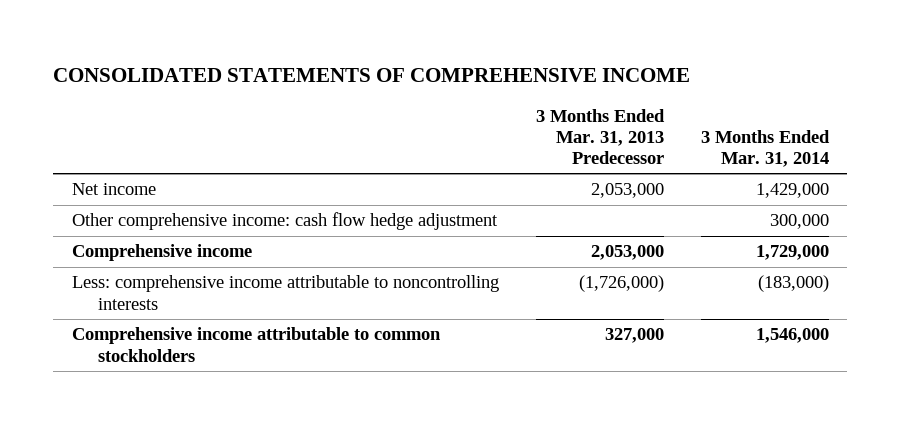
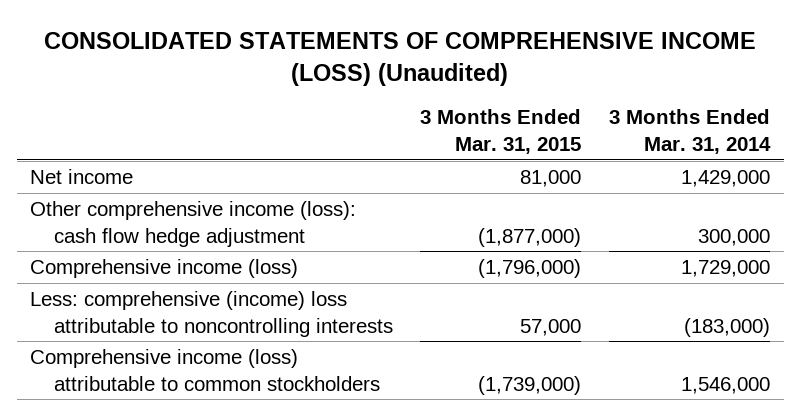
- CONSOLIDATED STATEMENTS OF COMPREHENSIVE INCOME
+ CONSOLIDATED STATEMENTS OF COMPREHENSIVE INCOME (LOSS) (Unaudited)
- | 3 Months Ended Mar. 31, 2013 Predecessor | 3 Months Ended Mar. 31, 2014
+ | 3 Months Ended Mar. 31, 2015 | 3 Months Ended Mar. 31, 2014
- Other comprehensive income: cash flow hedge adjustment | | 300,000
- Comprehensive income | 2,053,000 | 1,729,000
- Less: comprehensive income attributable to noncontrolling interests | (1,726,000) | (183,000)
- Comprehensive income attributable to common stockholders | 327,000 | 1,546,000
+ Other comprehensive income (loss): cash flow hedge adjustment | (1,877,000) | 300,000
+ Comprehensive income (loss) | (1,796,000) | 1,729,000
+ Less: comprehensive (income) loss attributable to noncontrolling interests | 57,000 | (183,000)
+ Comprehensive income (loss) attributable to common stockholders | (1,739,000) | 1,546,000

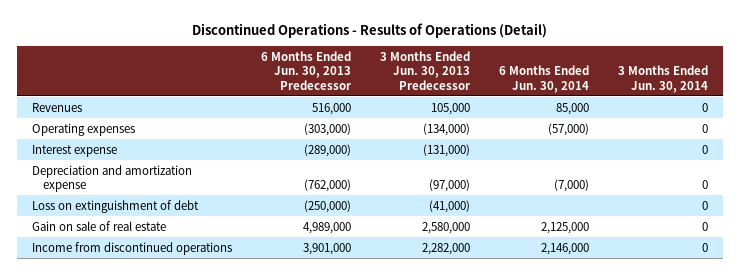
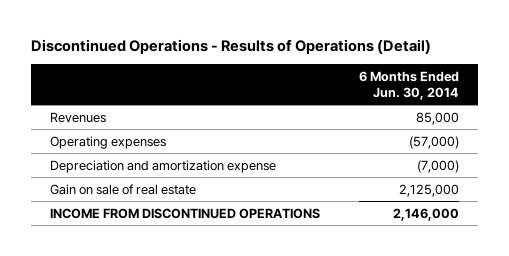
- | 6 Months Ended Jun. 30, 2013 Predecessor | 3 Months Ended Jun. 30, 2013 Predecessor | 6 Months Ended Jun. 30, 2014 | 3 Months Ended Jun. 30, 2014
+ | 6 Months Ended Jun. 30, 2014
- Interest expense | (289,000) | (131,000) | | 0
- Loss on extinguishment of debt | (250,000) | (41,000) | | 0
- Income from discontinued operations | 3,901,000 | 2,282,000 | 2,146,000 | 0
+ INCOME FROM DISCONTINUED OPERATIONS | 2,146,000

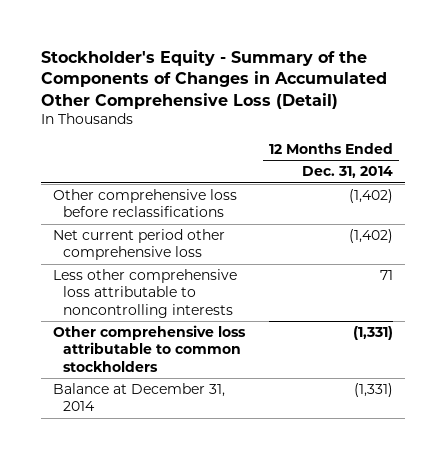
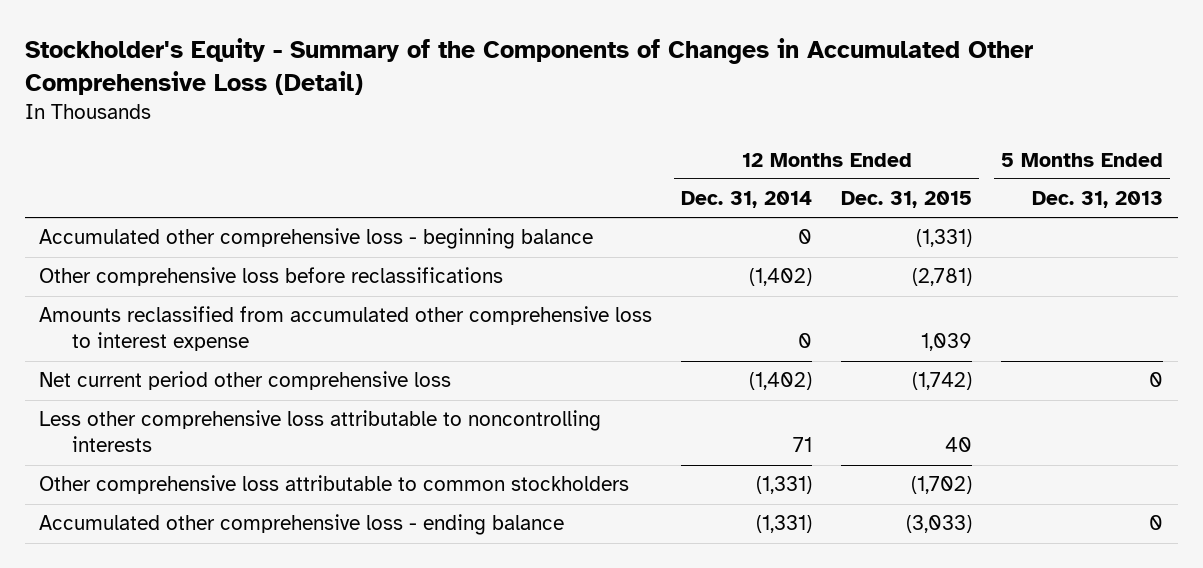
- | 12 Months Ended Dec. 31, 2014
+ | 12 Months Ended Dec. 31, 2014 | 12 Months Ended Dec. 31, 2015 | 5 Months Ended Dec. 31, 2013
+ Accumulated other comprehensive loss - beginning balance | 0 | (1,331) |
+ Amounts reclassified from accumulated other comprehensive loss to interest expense | 0 | 1,039 |
- Balance at December 31, 2014 | (1,331)
+ Accumulated other comprehensive loss - ending balance | (1,331) | (3,033) | 0

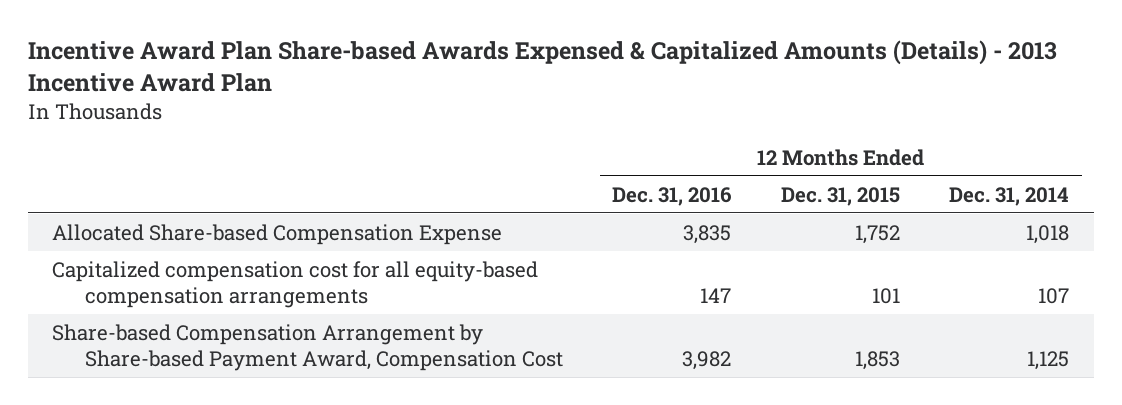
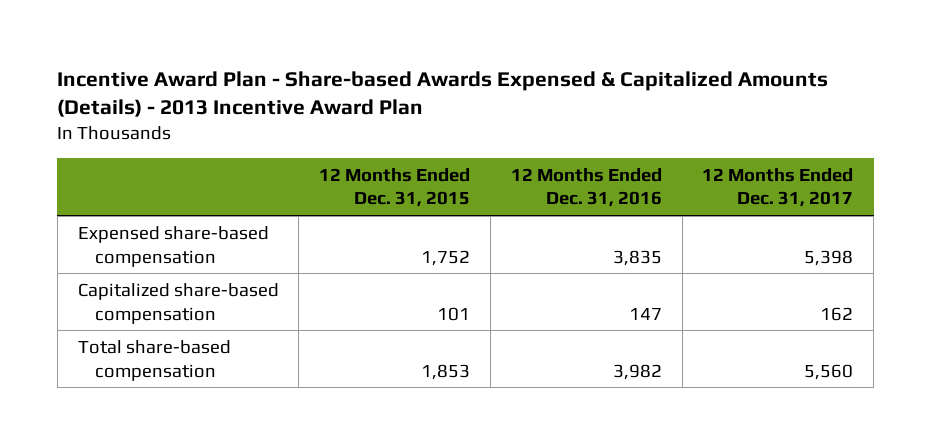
- Incentive Award Plan Share-based Awards Expensed & Capitalized Amounts (Details) - 2013 Incentive Award Plan
+ Incentive Award Plan - Share-based Awards Expensed & Capitalized Amounts (Details) - 2013 Incentive Award Plan
- | 12 Months Ended Dec. 31, 2016 | 12 Months Ended Dec. 31, 2015 | 12 Months Ended Dec. 31, 2014
+ | 12 Months Ended Dec. 31, 2015 | 12 Months Ended Dec. 31, 2016 | 12 Months Ended Dec. 31, 2017
- Allocated Share-based Compensation Expense | 3,835 | 1,752 | 1,018
- Capitalized compensation cost for all equity-based compensation arrangements | 147 | 101 | 107
- Share-based Compensation Arrangement by Share-based Payment Award, Compensation Cost | 3,982 | 1,853 | 1,125
+ Expensed share-based compensation | 1,752 | 3,835 | 5,398
+ Capitalized share-based compensation | 101 | 147 | 162
+ Total share-based compensation | 1,853 | 3,982 | 5,560

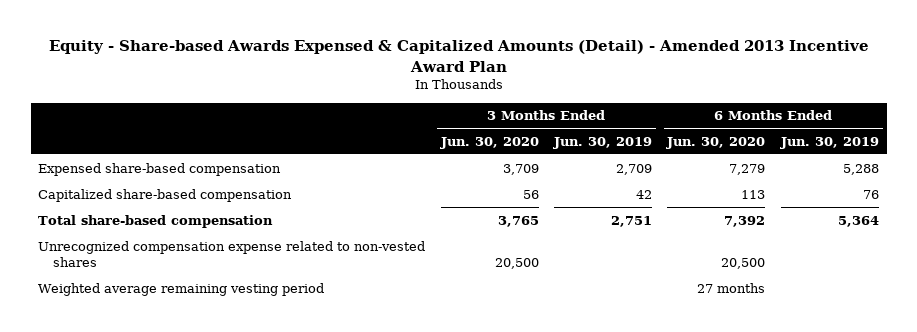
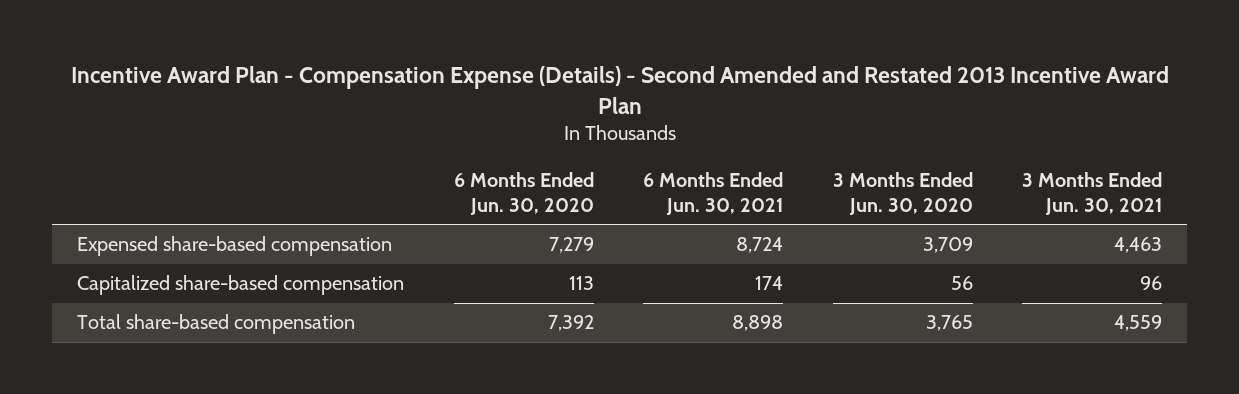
- Equity - Share-based Awards Expensed & Capitalized Amounts (Detail) - Amended 2013 Incentive Award Plan
+ Incentive Award Plan - Compensation Expense (Details) - Second Amended and Restated 2013 Incentive Award Plan
- | 3 Months Ended Jun. 30, 2020 | 3 Months Ended Jun. 30, 2019 | 6 Months Ended Jun. 30, 2020 | 6 Months Ended Jun. 30, 2019
+ | 6 Months Ended Jun. 30, 2020 | 6 Months Ended Jun. 30, 2021 | 3 Months Ended Jun. 30, 2020 | 3 Months Ended Jun. 30, 2021
- Unrecognized compensation expense related to non-vested shares | 20,500 | | 20,500 |
- Weighted average remaining vesting period | | | 27 months |

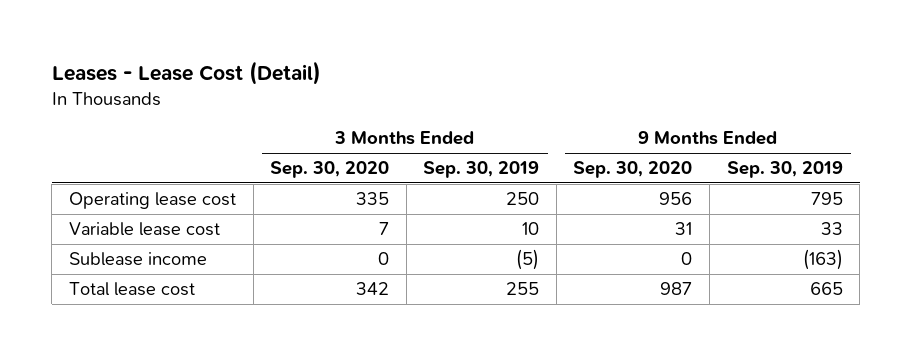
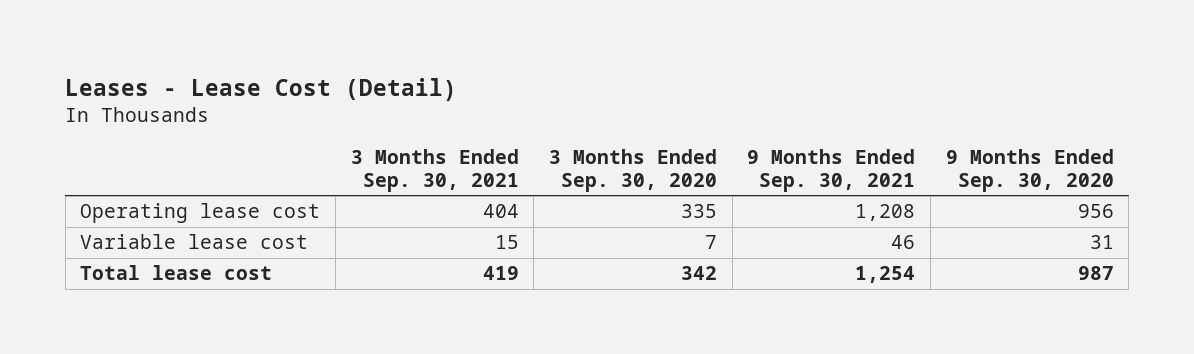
- | 3 Months Ended Sep. 30, 2020 | 3 Months Ended Sep. 30, 2019 | 9 Months Ended Sep. 30, 2020 | 9 Months Ended Sep. 30, 2019
+ | 3 Months Ended Sep. 30, 2021 | 3 Months Ended Sep. 30, 2020 | 9 Months Ended Sep. 30, 2021 | 9 Months Ended Sep. 30, 2020
- Sublease income | 0 | (5) | 0 | (163)

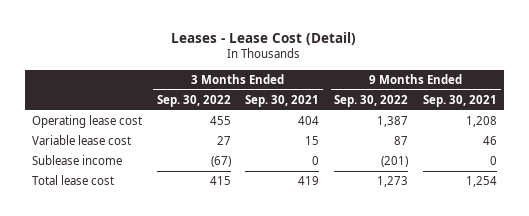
- | 3 Months Ended Sep. 30, 2021 | 3 Months Ended Sep. 30, 2020 | 9 Months Ended Sep. 30, 2021 | 9 Months Ended Sep. 30, 2020
+ | 3 Months Ended Sep. 30, 2022 | 3 Months Ended Sep. 30, 2021 | 9 Months Ended Sep. 30, 2022 | 9 Months Ended Sep. 30, 2021
+ Sublease income | (67) | 0 | (201) | 0

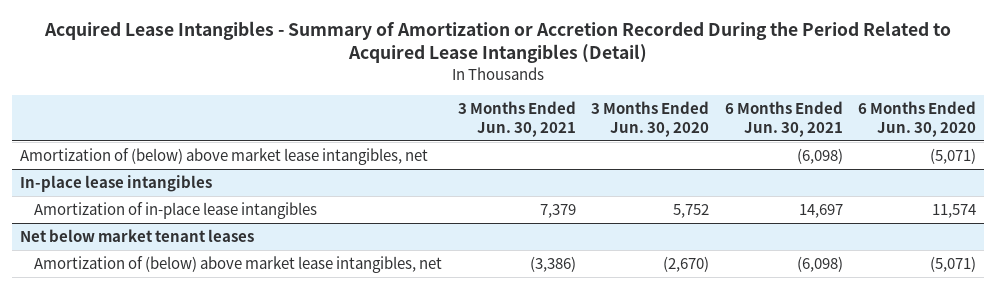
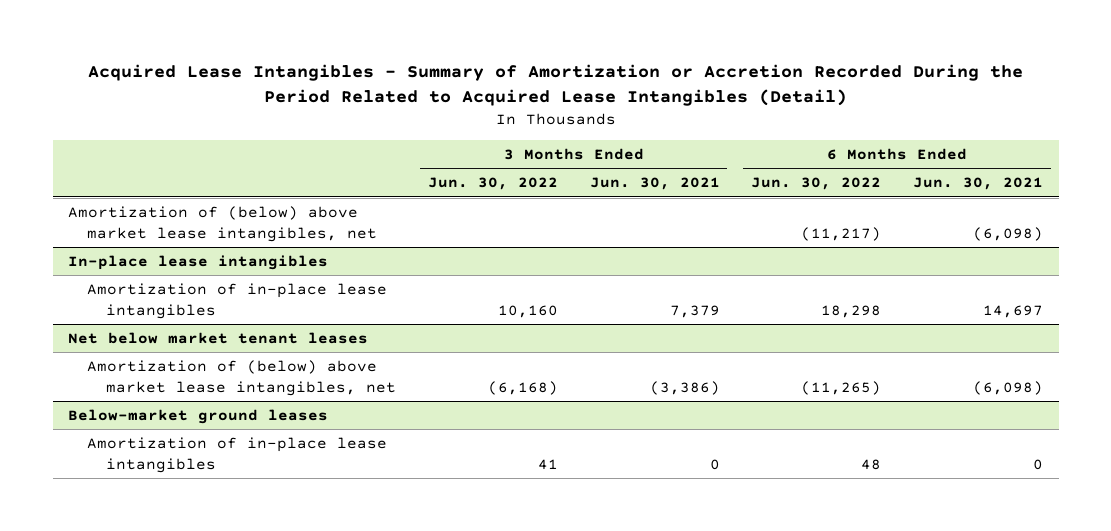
- | 3 Months Ended Jun. 30, 2021 | 3 Months Ended Jun. 30, 2020 | 6 Months Ended Jun. 30, 2021 | 6 Months Ended Jun. 30, 2020
+ | 3 Months Ended Jun. 30, 2022 | 3 Months Ended Jun. 30, 2021 | 6 Months Ended Jun. 30, 2022 | 6 Months Ended Jun. 30, 2021
+ Below-market ground leases
+ Amortization of in-place lease intangibles | 41 | 0 | 48 | 0

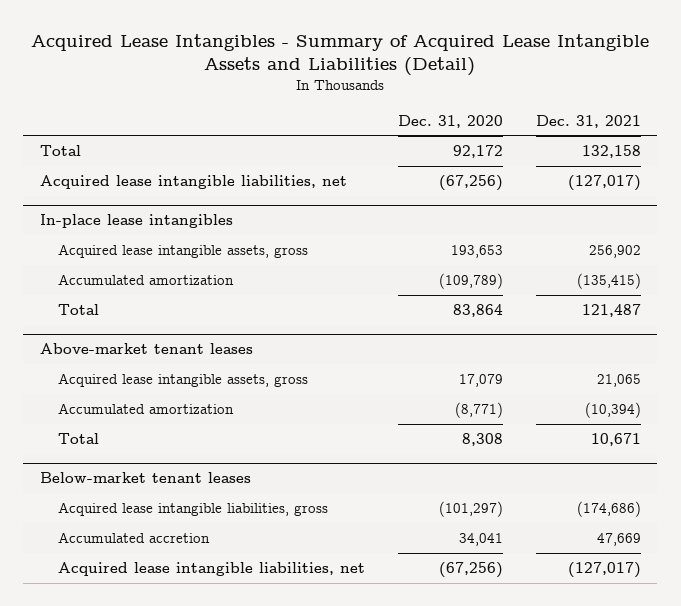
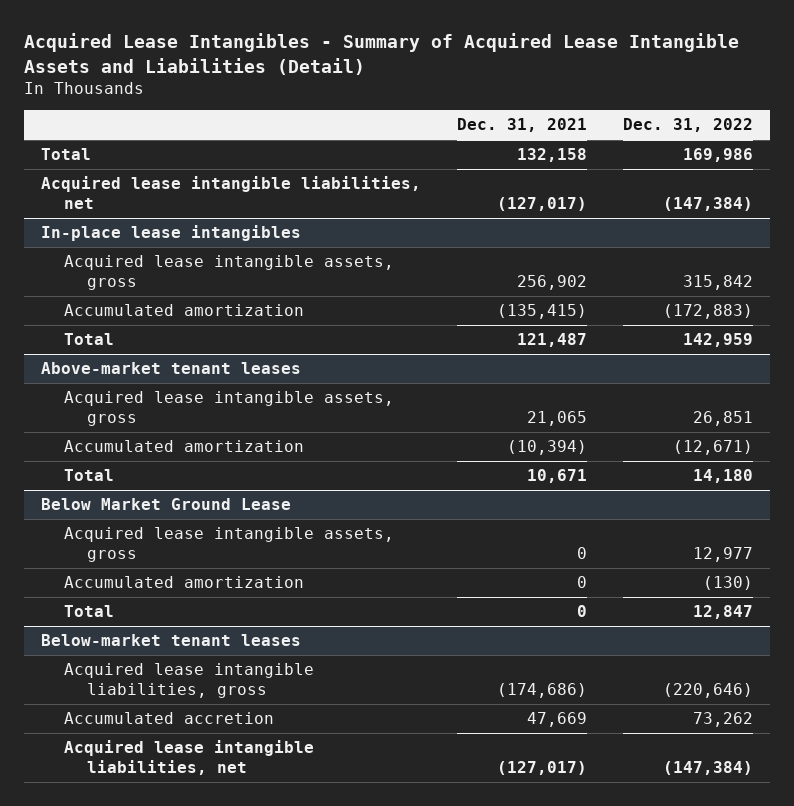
- | Dec. 31, 2020 | Dec. 31, 2021
+ | Dec. 31, 2021 | Dec. 31, 2022
+ Below Market Ground Lease
+ Acquired lease intangible assets, gross | 0 | 12,977
+ Accumulated amortization | 0 | (130)
+ Total | 0 | 12,847

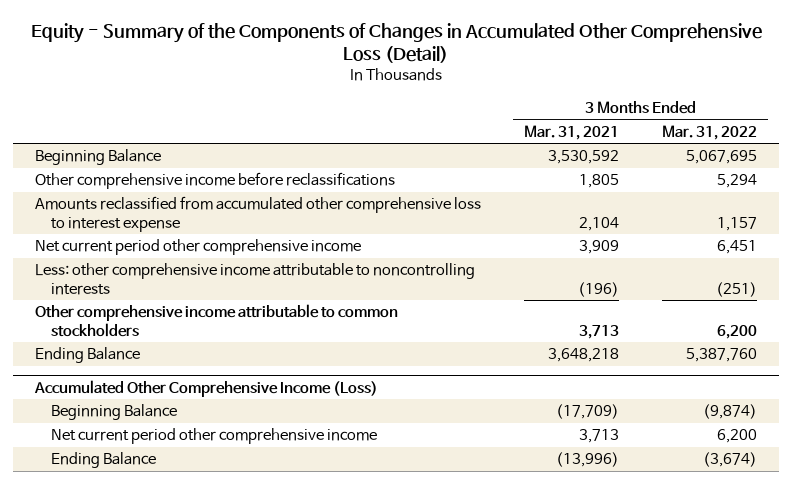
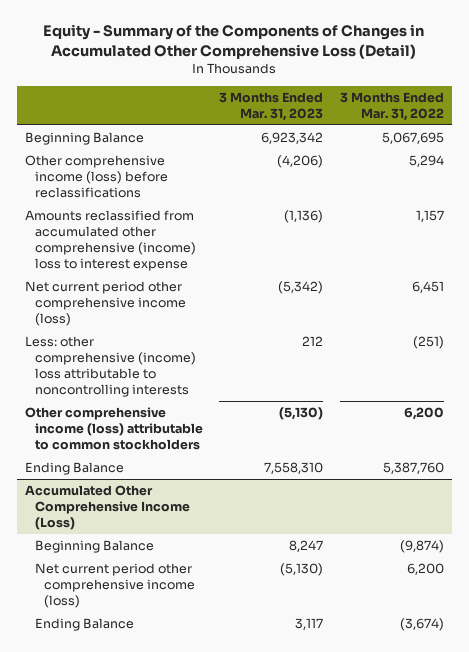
- | 3 Months Ended Mar. 31, 2021 | 3 Months Ended Mar. 31, 2022
+ | 3 Months Ended Mar. 31, 2023 | 3 Months Ended Mar. 31, 2022
- Other comprehensive income before reclassifications | 1,805 | 5,294
- Amounts reclassified from accumulated other comprehensive loss to interest expense | 2,104 | 1,157
- Net current period other comprehensive income | 3,909 | 6,451
- Less: other comprehensive income attributable to noncontrolling interests | (196) | (251)
- Other comprehensive income attributable to common stockholders | 3,713 | 6,200
+ Other comprehensive income (loss) before reclassifications | (4,206) | 5,294
+ Amounts reclassified from accumulated other comprehensive (income) loss to interest expense | (1,136) | 1,157
+ Net current period other comprehensive income (loss) | (5,342) | 6,451
+ Less: other comprehensive (income) loss attributable to noncontrolling interests | 212 | (251)
+ Other comprehensive income (loss) attributable to common stockholders | (5,130) | 6,200
@ Accumulated Other Comprehensive Income (Loss)
- Net current period other comprehensive income | 3,713 | 6,200
+ Net current period other comprehensive income (loss) | (5,130) | 6,200

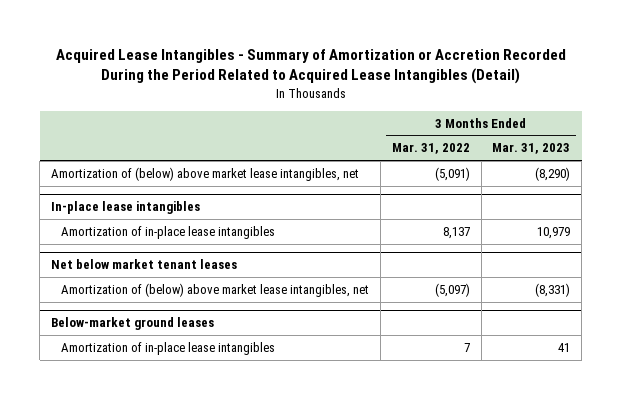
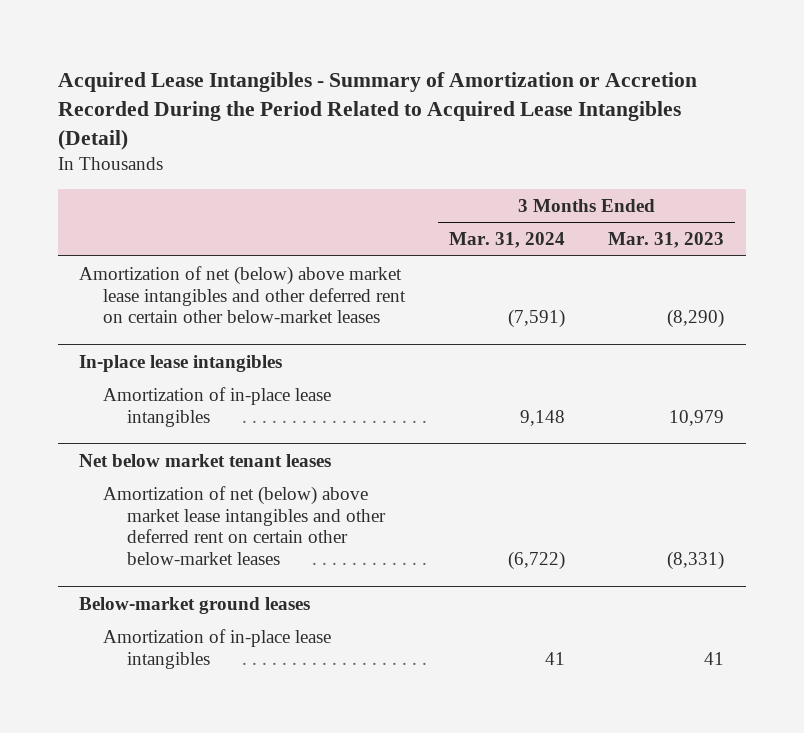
- | 3 Months Ended Mar. 31, 2022 | 3 Months Ended Mar. 31, 2023
+ | 3 Months Ended Mar. 31, 2024 | 3 Months Ended Mar. 31, 2023
- Amortization of (below) above market lease intangibles, net | (5,091) | (8,290)
+ Amortization of net (below) above market lease intangibles and other deferred rent on certain other below-market leases | (7,591) | (8,290)
@ Net below market tenant leases
- Amortization of (below) above market lease intangibles, net | (5,097) | (8,331)
+ Amortization of net (below) above market lease intangibles and other deferred rent on certain other below-market leases | (6,722) | (8,331)

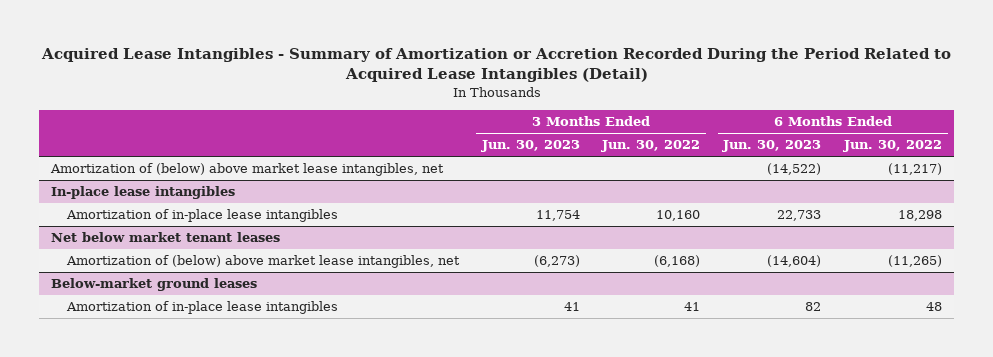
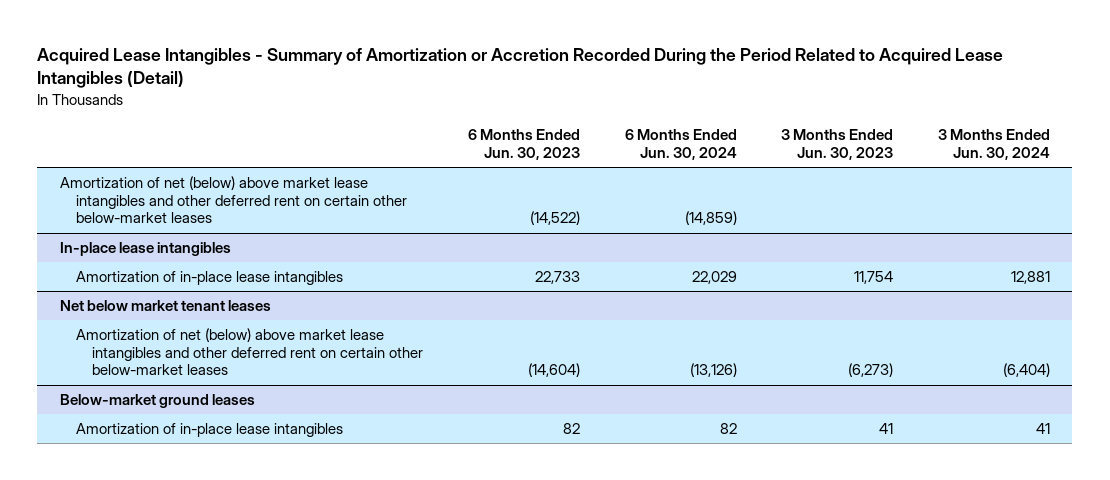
- | 3 Months Ended Jun. 30, 2023 | 3 Months Ended Jun. 30, 2022 | 6 Months Ended Jun. 30, 2023 | 6 Months Ended Jun. 30, 2022
+ | 6 Months Ended Jun. 30, 2023 | 6 Months Ended Jun. 30, 2024 | 3 Months Ended Jun. 30, 2023 | 3 Months Ended Jun. 30, 2024
- Amortization of (below) above market lease intangibles, net | | | (14,522) | (11,217)
+ Amortization of net (below) above market lease intangibles and other deferred rent on certain other below-market leases | (14,522) | (14,859) | |
@ Net below market tenant leases
- Amortization of (below) above market lease intangibles, net | (6,273) | (6,168) | (14,604) | (11,265)
+ Amortization of net (below) above market lease intangibles and other deferred rent on certain other below-market leases | (14,604) | (13,126) | (6,273) | (6,404)

